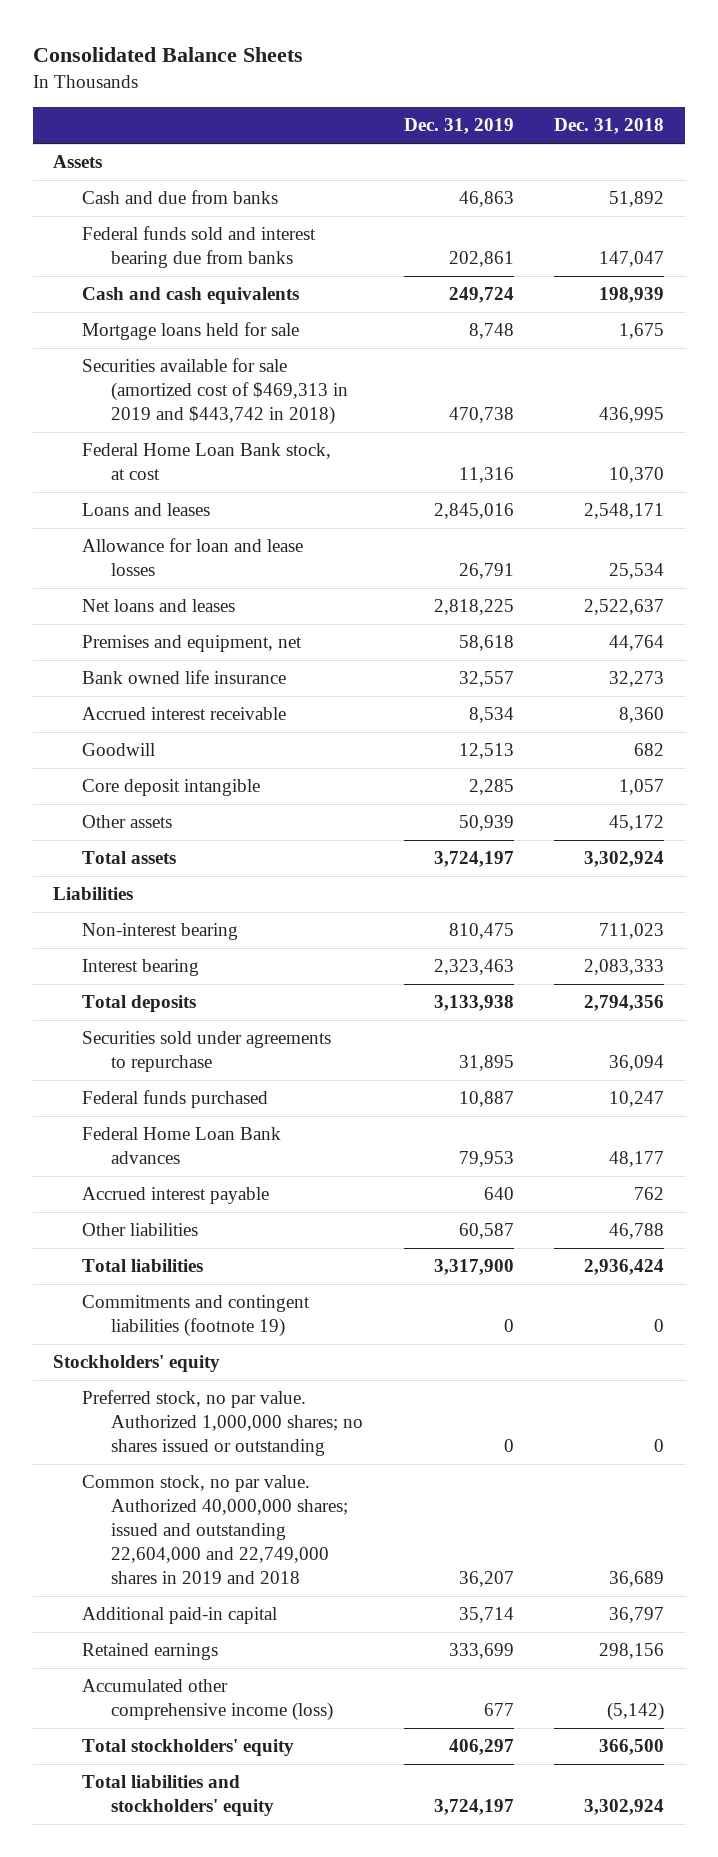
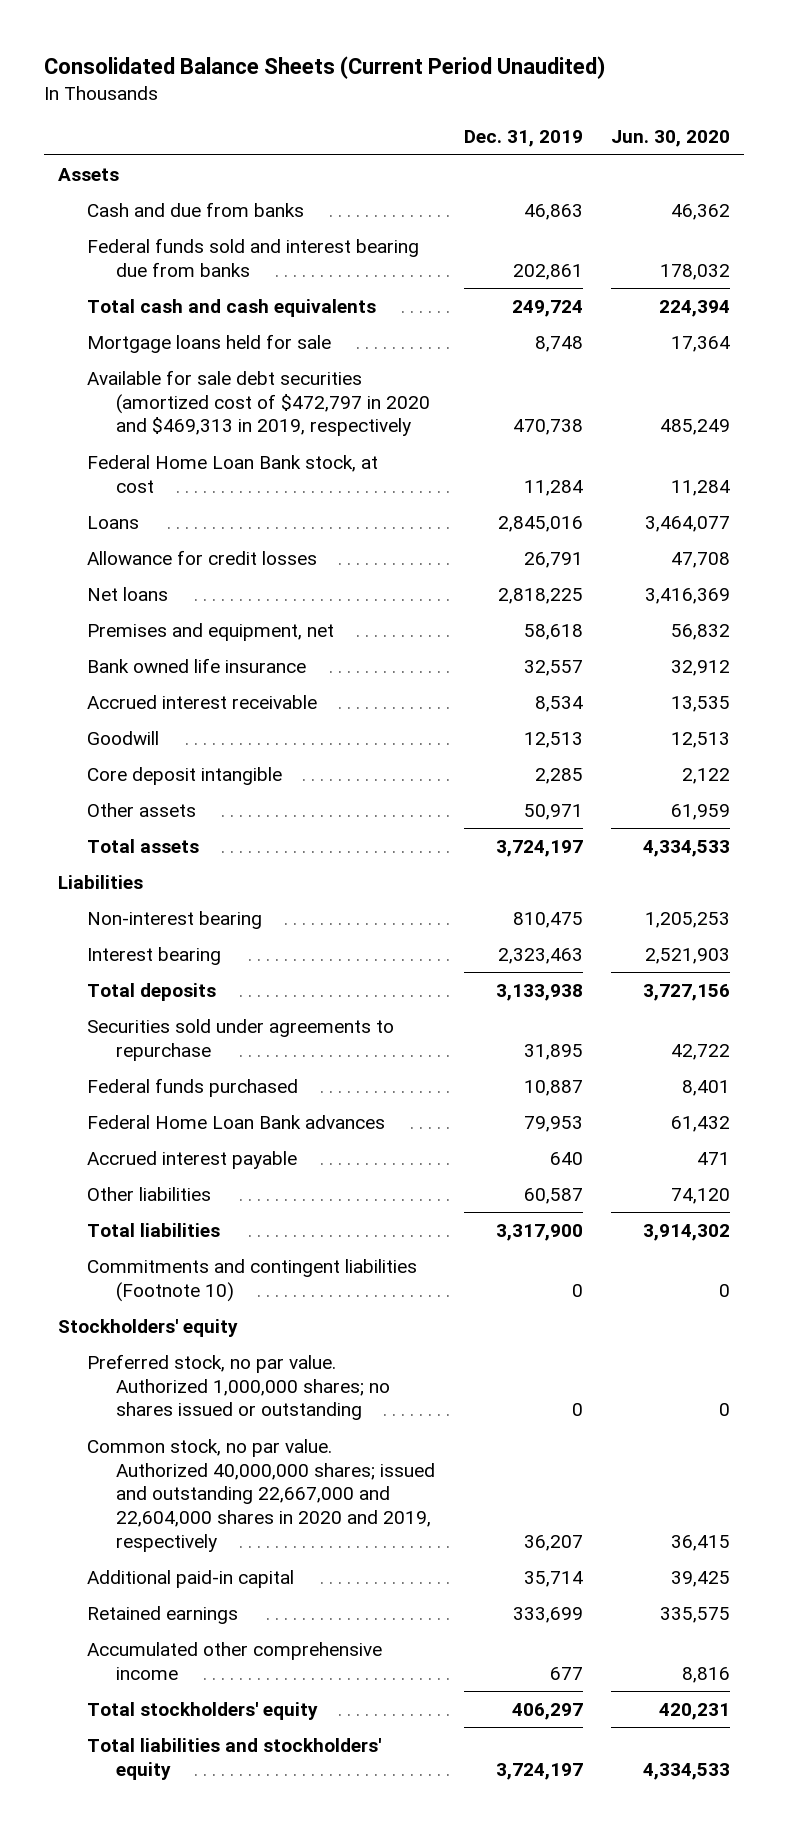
- Consolidated Balance Sheets
+ Consolidated Balance Sheets (Current Period Unaudited)
- | Dec. 31, 2019 | Dec. 31, 2018
+ | Dec. 31, 2019 | Jun. 30, 2020
- Cash and cash equivalents | 249,724 | 198,939
+ Total cash and cash equivalents | 249,724 | 224,394
- Securities available for sale (amortized cost of $469,313 in 2019 and $443,742 in 2018) | 470,738 | 436,995
- Federal Home Loan Bank stock, at cost | 11,316 | 10,370
- Loans and leases | 2,845,016 | 2,548,171
- Allowance for loan and lease losses | 26,791 | 25,534
- Net loans and leases | 2,818,225 | 2,522,637
+ Available for sale debt securities (amortized cost of $472,797 in 2020 and $469,313 in 2019, respectively | 470,738 | 485,249
+ Federal Home Loan Bank stock, at cost | 11,284 | 11,284
+ Loans | 2,845,016 | 3,464,077
+ Allowance for credit losses | 26,791 | 47,708
+ Net loans | 2,818,225 | 3,416,369
- Other assets | 50,939 | 45,172
+ Other assets | 50,971 | 61,959
- Commitments and contingent liabilities (footnote 19) | 0 | 0
+ Commitments and contingent liabilities (Footnote 10) | 0 | 0
- Common stock, no par value. Authorized 40,000,000 shares; issued and outstanding 22,604,000 and 22,749,000 shares in 2019 and 2018 | 36,207 | 36,689
+ Common stock, no par value. Authorized 40,000,000 shares; issued and outstanding 22,667,000 and 22,604,000 shares in 2020 and 2019, respectively | 36,207 | 36,415
- Accumulated other comprehensive income (loss) | 677 | (5,142)
+ Accumulated other comprehensive income | 677 | 8,816

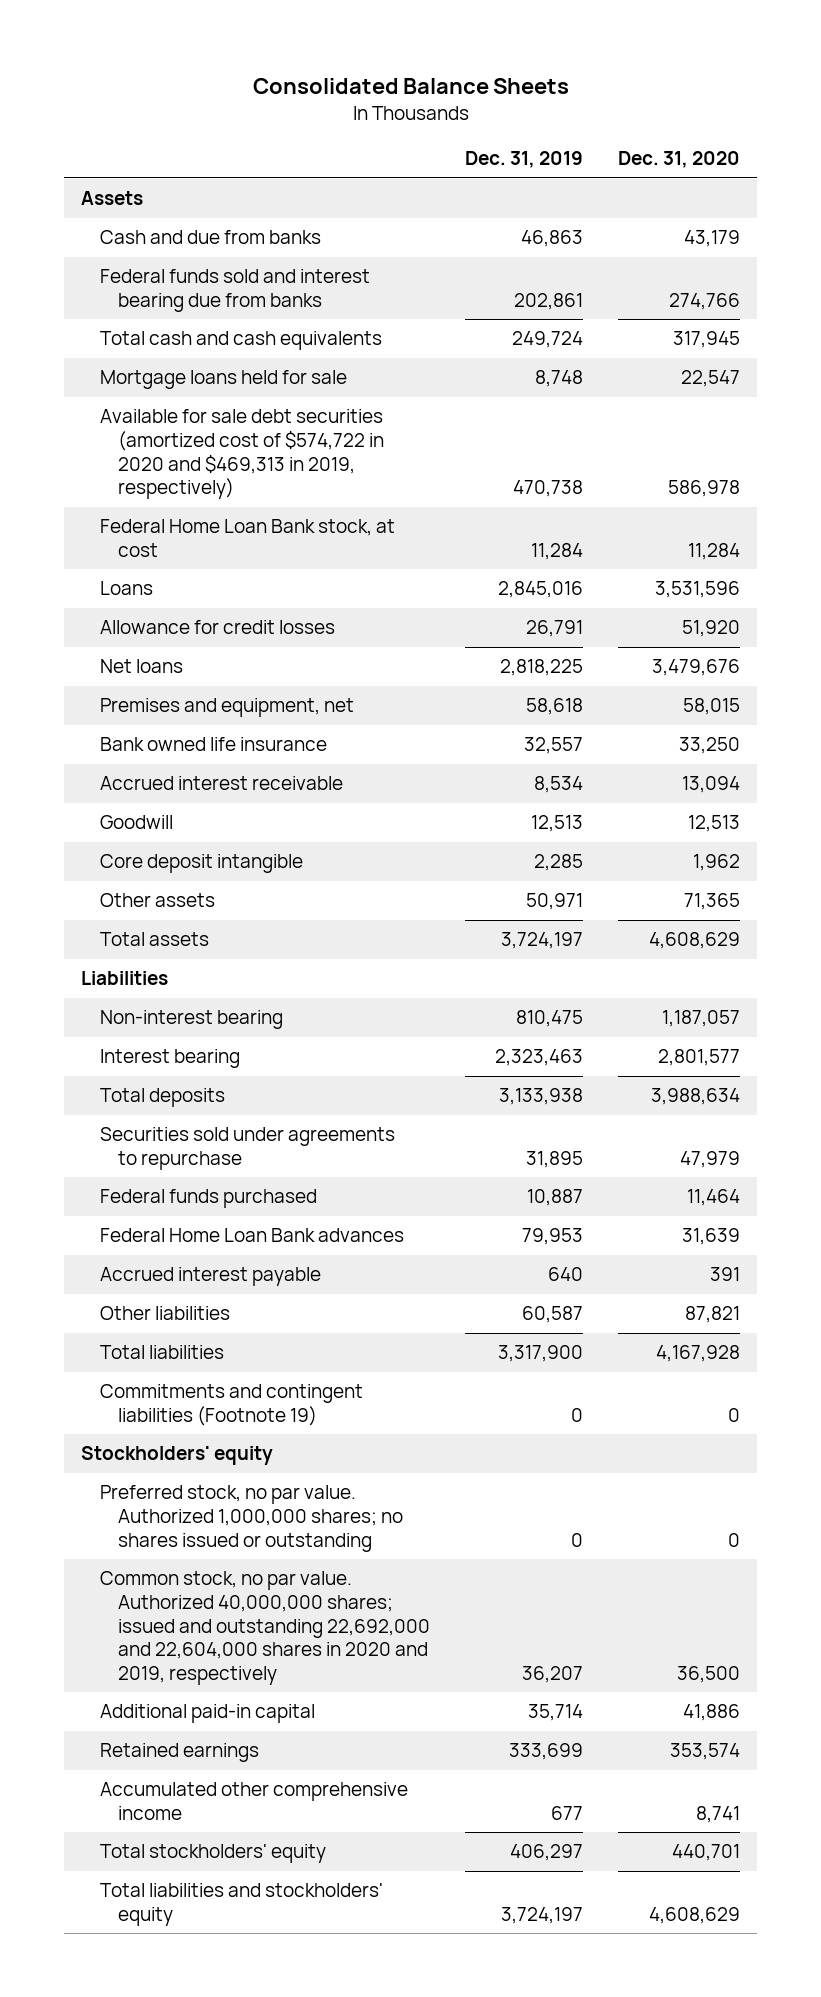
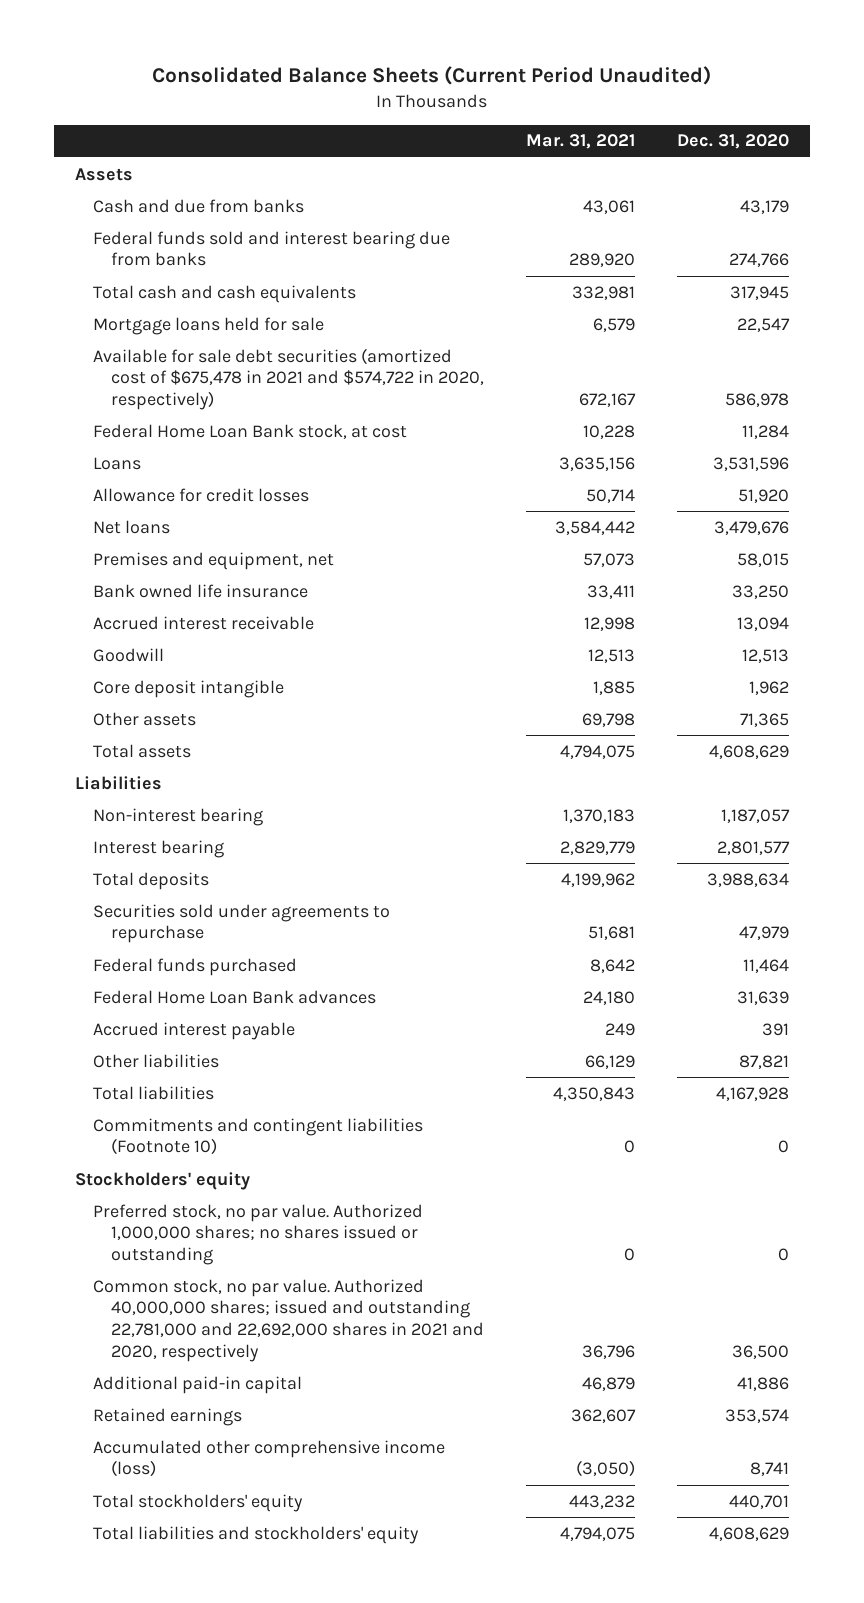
- Consolidated Balance Sheets
+ Consolidated Balance Sheets (Current Period Unaudited)
- | Dec. 31, 2019 | Dec. 31, 2020
+ | Mar. 31, 2021 | Dec. 31, 2020
- Available for sale debt securities (amortized cost of $574,722 in 2020 and $469,313 in 2019, respectively) | 470,738 | 586,978
+ Available for sale debt securities (amortized cost of $675,478 in 2021 and $574,722 in 2020, respectively) | 672,167 | 586,978
- Commitments and contingent liabilities (Footnote 19) | 0 | 0
+ Commitments and contingent liabilities (Footnote 10) | 0 | 0
- Common stock, no par value. Authorized 40,000,000 shares; issued and outstanding 22,692,000 and 22,604,000 shares in 2020 and 2019, respectively | 36,207 | 36,500
+ Common stock, no par value. Authorized 40,000,000 shares; issued and outstanding 22,781,000 and 22,692,000 shares in 2021 and 2020, respectively | 36,796 | 36,500
- Accumulated other comprehensive income | 677 | 8,741
+ Accumulated other comprehensive income (loss) | (3,050) | 8,741

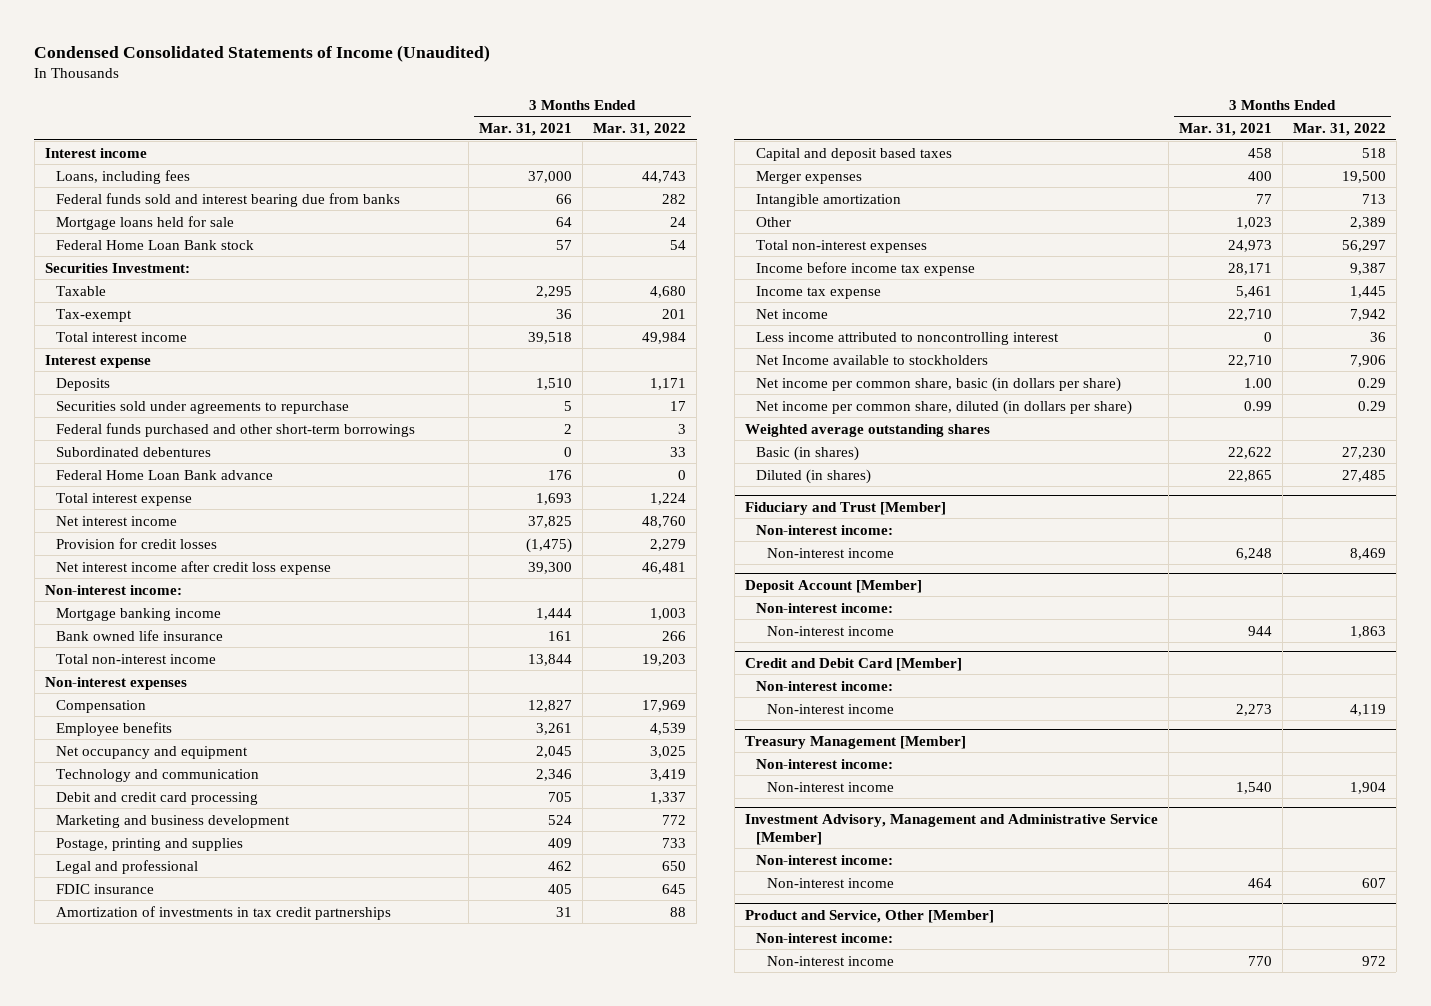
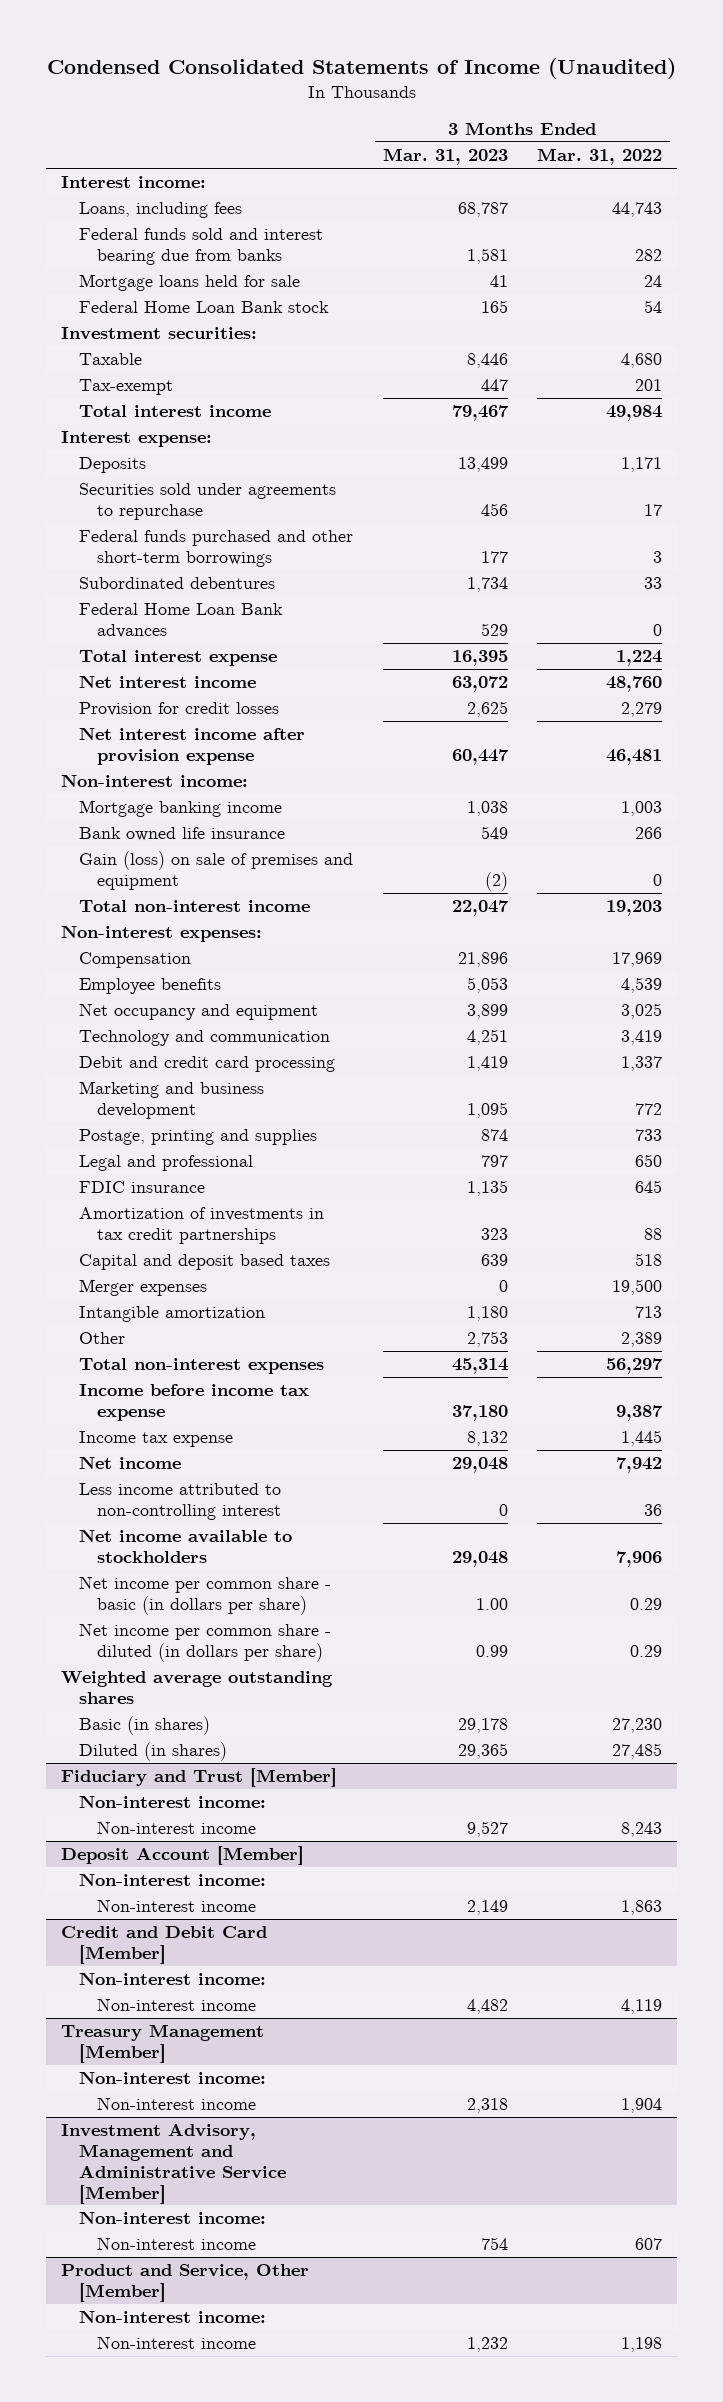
- | 3 Months Ended Mar. 31, 2021 | 3 Months Ended Mar. 31, 2022
+ | 3 Months Ended Mar. 31, 2023 | 3 Months Ended Mar. 31, 2022
- Interest income
+ Interest income:
- Securities Investment:
+ Investment securities:
- Interest expense
+ Interest expense:
- Federal Home Loan Bank advance | 176 | 0
+ Federal Home Loan Bank advances | 529 | 0
- Net interest income after credit loss expense | 39,300 | 46,481
+ Net interest income after provision expense | 60,447 | 46,481
+ Gain (loss) on sale of premises and equipment | (2) | 0
- Non-interest expenses
+ Non-interest expenses:
- Less income attributed to noncontrolling interest | 0 | 36
- Net Income available to stockholders | 22,710 | 7,906
- Net income per common share, basic (in dollars per share) | 1.00 | 0.29
- Net income per common share, diluted (in dollars per share) | 0.99 | 0.29
+ Less income attributed to non-controlling interest | 0 | 36
+ Net income available to stockholders | 29,048 | 7,906
+ Net income per common share - basic (in dollars per share) | 1.00 | 0.29
+ Net income per common share - diluted (in dollars per share) | 0.99 | 0.29
@ Fiduciary and Trust [Member]
- Non-interest income | 6,248 | 8,469
+ Non-interest income | 9,527 | 8,243
@ Product and Service, Other [Member]
- Non-interest income | 770 | 972
+ Non-interest income | 1,232 | 1,198

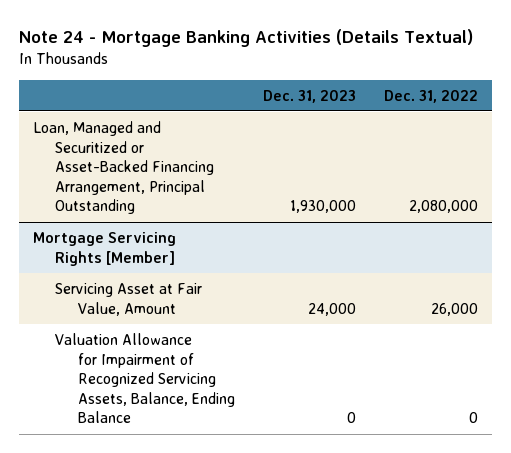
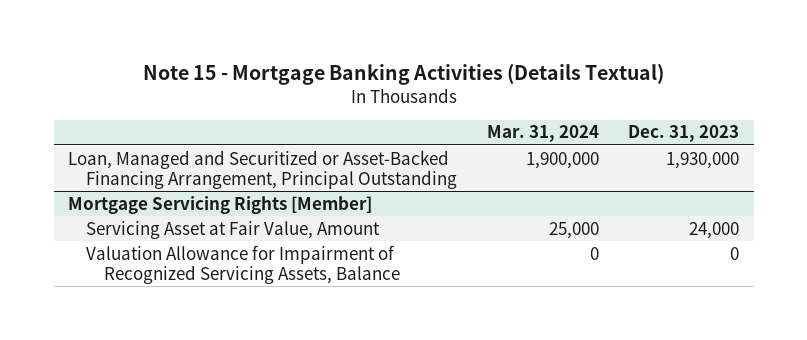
- Note 24 - Mortgage Banking Activities (Details Textual)
+ Note 15 - Mortgage Banking Activities (Details Textual)
- | Dec. 31, 2023 | Dec. 31, 2022
+ | Mar. 31, 2024 | Dec. 31, 2023
@ Mortgage Servicing Rights [Member]
- Valuation Allowance for Impairment of Recognized Servicing Assets, Balance, Ending Balance | 0 | 0
+ Valuation Allowance for Impairment of Recognized Servicing Assets, Balance | 0 | 0

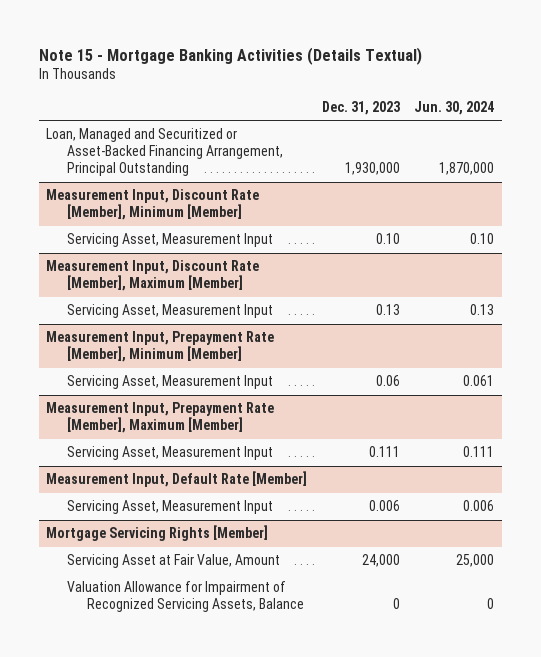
- | Mar. 31, 2024 | Dec. 31, 2023
+ | Dec. 31, 2023 | Jun. 30, 2024
+ Measurement Input, Discount Rate [Member], Minimum [Member]
+ Servicing Asset, Measurement Input | 0.10 | 0.10
+ Measurement Input, Discount Rate [Member], Maximum [Member]
+ Servicing Asset, Measurement Input | 0.13 | 0.13
+ Measurement Input, Prepayment Rate [Member], Minimum [Member]
+ Servicing Asset, Measurement Input | 0.06 | 0.061
+ Measurement Input, Prepayment Rate [Member], Maximum [Member]
+ Servicing Asset, Measurement Input | 0.111 | 0.111
+ Measurement Input, Default Rate [Member]
+ Servicing Asset, Measurement Input | 0.006 | 0.006

